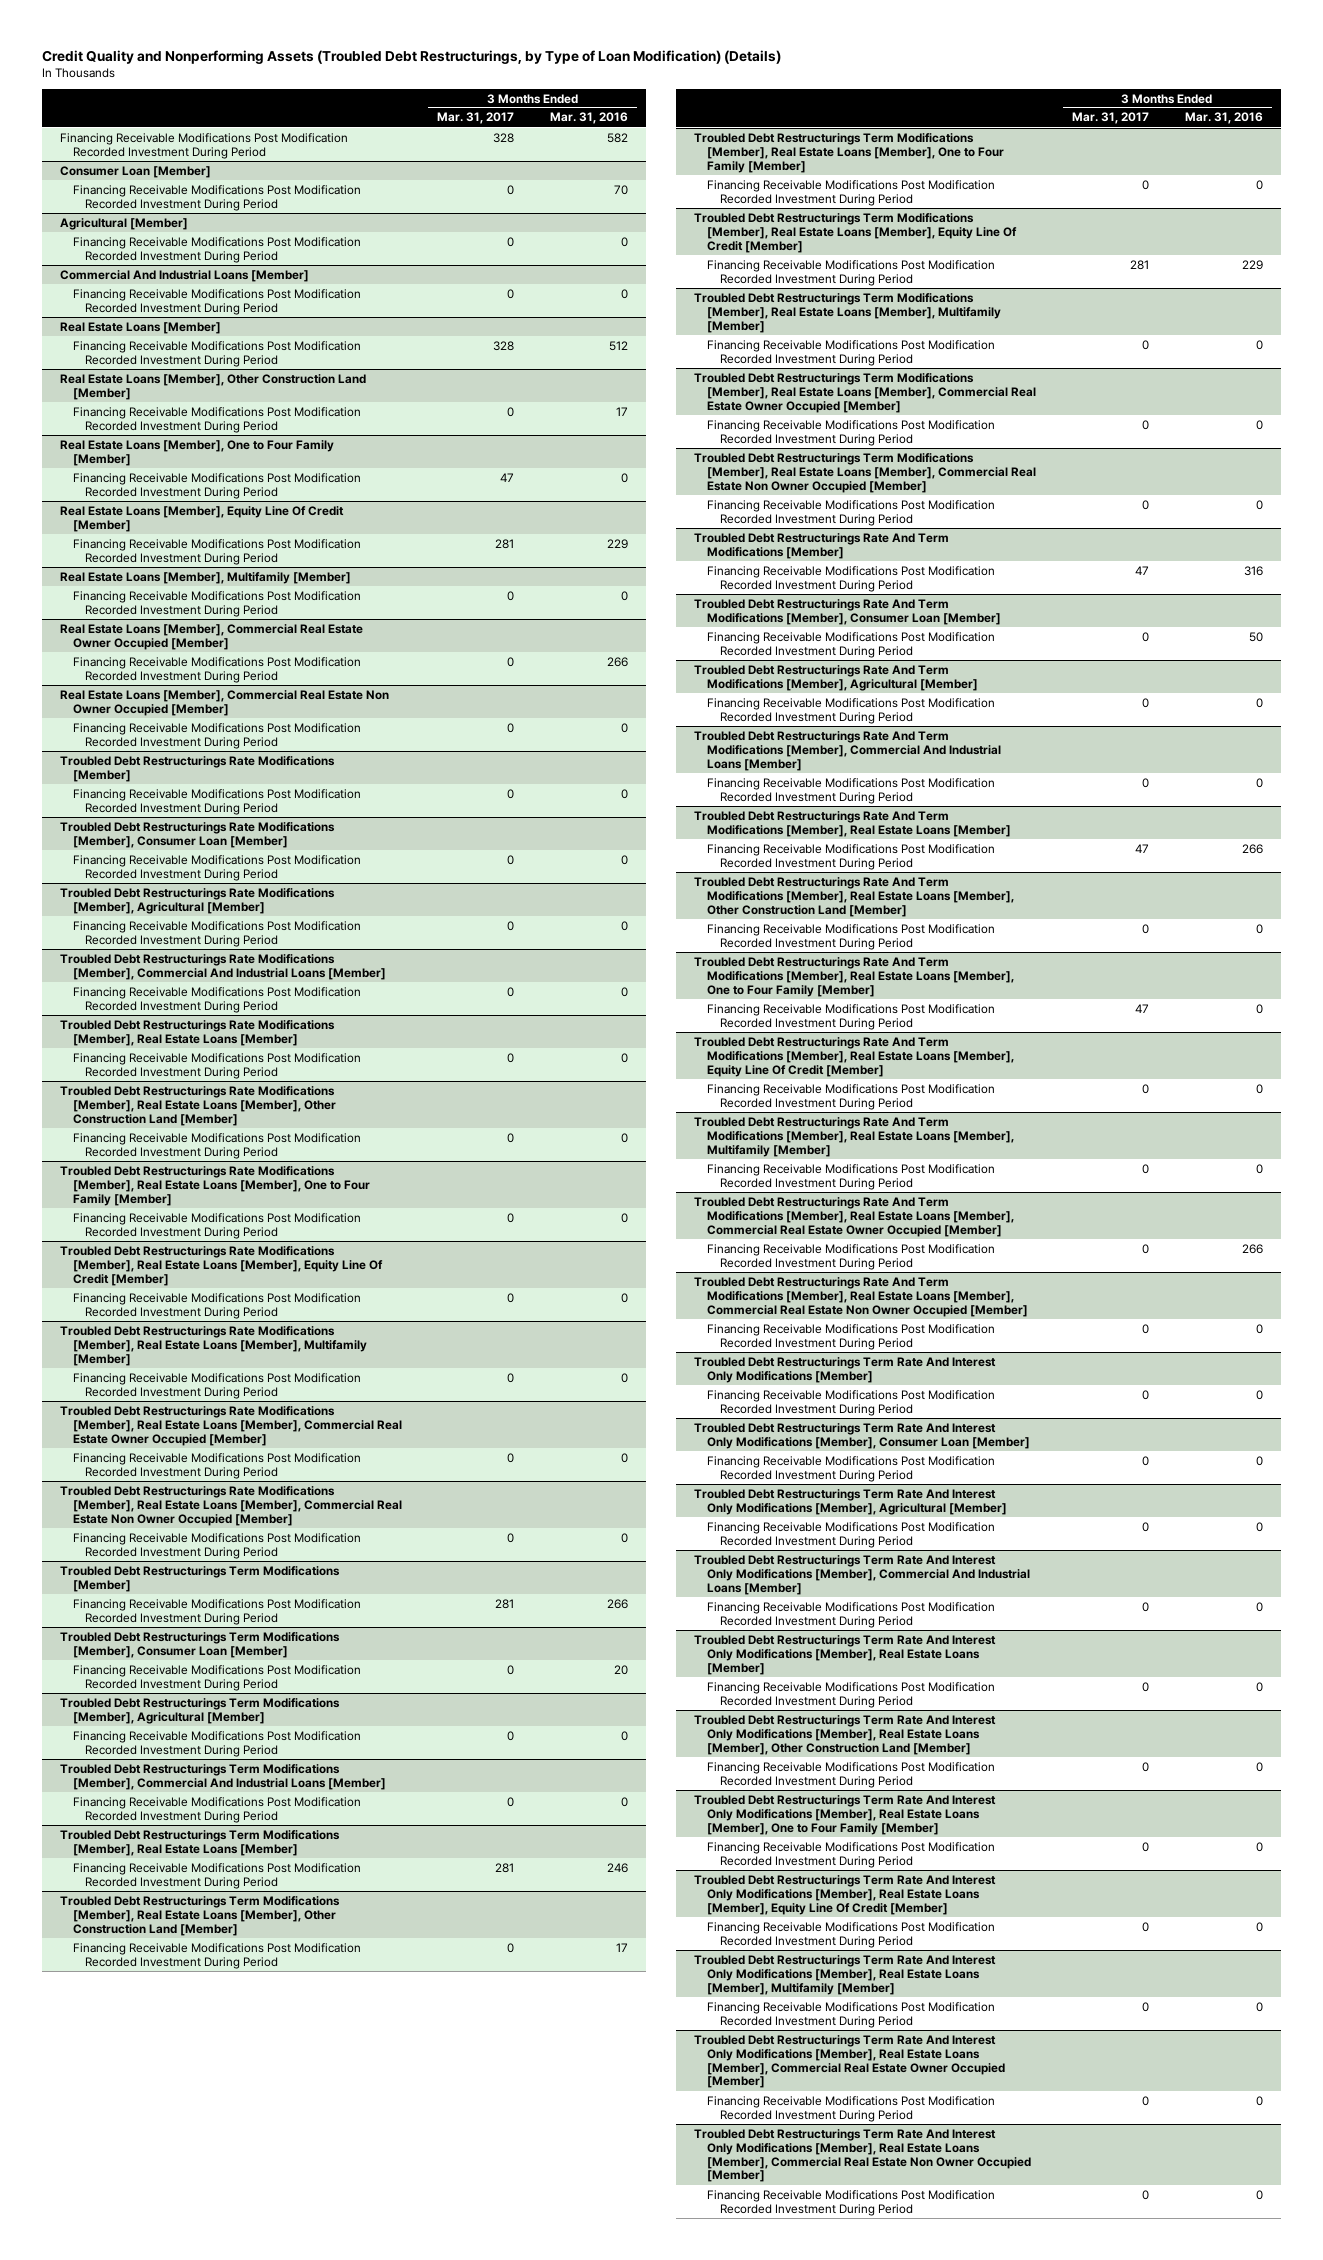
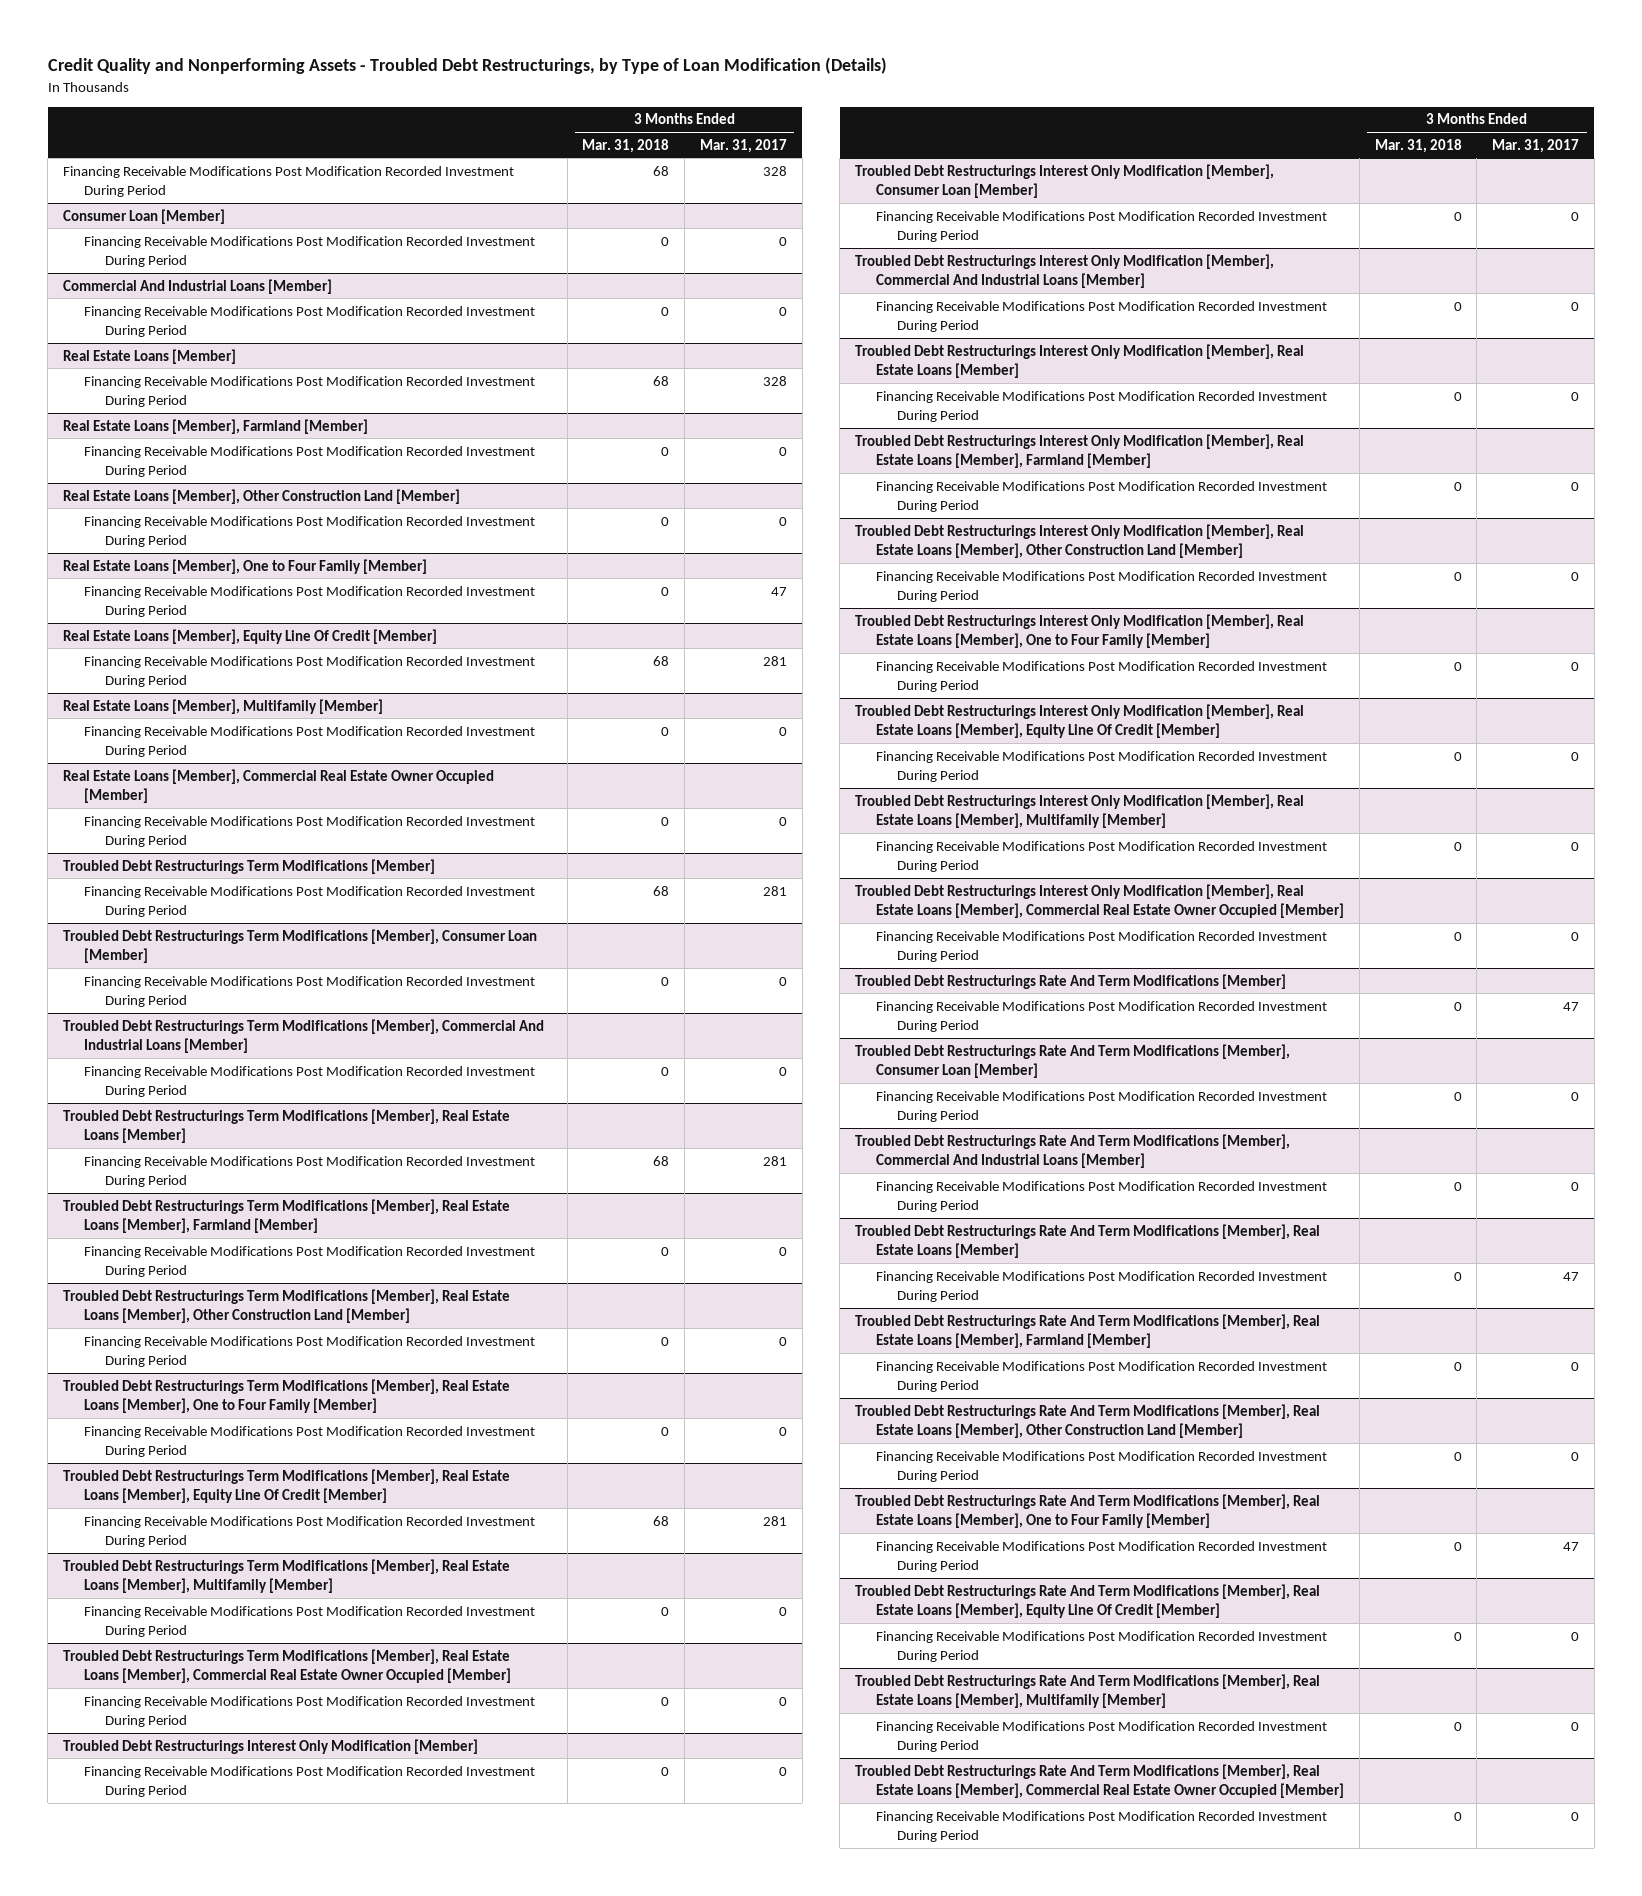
- Credit Quality and Nonperforming Assets (Troubled Debt Restructurings, by Type of Loan Modification) (Details)
+ Credit Quality and Nonperforming Assets - Troubled Debt Restructurings, by Type of Loan Modification (Details)
- | 3 Months Ended Mar. 31, 2017 | 3 Months Ended Mar. 31, 2016
+ | 3 Months Ended Mar. 31, 2018 | 3 Months Ended Mar. 31, 2017
- Agricultural [Member]
- Financing Receivable Modifications Post Modification Recorded Investment During Period | 0 | 0
+ Real Estate Loans [Member], Farmland [Member]
+ Financing Receivable Modifications Post Modification Recorded Investment During Period | 0 | 0
- Real Estate Loans [Member], Commercial Real Estate Non Owner Occupied [Member]
- Financing Receivable Modifications Post Modification Recorded Investment During Period | 0 | 0
- Troubled Debt Restructurings Rate Modifications [Member]
- Financing Receivable Modifications Post Modification Recorded Investment During Period | 0 | 0
- Troubled Debt Restructurings Rate Modifications [Member], Consumer Loan [Member]
- Financing Receivable Modifications Post Modification Recorded Investment During Period | 0 | 0
- Troubled Debt Restructurings Rate Modifications [Member], Agricultural [Member]
- Financing Receivable Modifications Post Modification Recorded Investment During Period | 0 | 0
- Troubled Debt Restructurings Rate Modifications [Member], Commercial And Industrial Loans [Member]
- Financing Receivable Modifications Post Modification Recorded Investment During Period | 0 | 0
- Troubled Debt Restructurings Rate Modifications [Member], Real Estate Loans [Member]
- Financing Receivable Modifications Post Modification Recorded Investment During Period | 0 | 0
- Troubled Debt Restructurings Rate Modifications [Member], Real Estate Loans [Member], Other Construction Land [Member]
- Financing Receivable Modifications Post Modification Recorded Investment During Period | 0 | 0
- Troubled Debt Restructurings Rate Modifications [Member], Real Estate Loans [Member], One to Four Family [Member]
- Financing Receivable Modifications Post Modification Recorded Investment During Period | 0 | 0
- Troubled Debt Restructurings Rate Modifications [Member], Real Estate Loans [Member], Equity Line Of Credit [Member]
- Financing Receivable Modifications Post Modification Recorded Investment During Period | 0 | 0
- Troubled Debt Restructurings Rate Modifications [Member], Real Estate Loans [Member], Multifamily [Member]
- Financing Receivable Modifications Post Modification Recorded Investment During Period | 0 | 0
- Troubled Debt Restructurings Rate Modifications [Member], Real Estate Loans [Member], Commercial Real Estate Owner Occupied [Member]
- Financing Receivable Modifications Post Modification Recorded Investment During Period | 0 | 0
- Troubled Debt Restructurings Rate Modifications [Member], Real Estate Loans [Member], Commercial Real Estate Non Owner Occupied [Member]
- Financing Receivable Modifications Post Modification Recorded Investment During Period | 0 | 0
- Troubled Debt Restructurings Term Modifications [Member], Agricultural [Member]
- Financing Receivable Modifications Post Modification Recorded Investment During Period | 0 | 0
+ Troubled Debt Restructurings Term Modifications [Member], Real Estate Loans [Member], Farmland [Member]
+ Financing Receivable Modifications Post Modification Recorded Investment During Period | 0 | 0
- Troubled Debt Restructurings Term Modifications [Member], Real Estate Loans [Member], Commercial Real Estate Non Owner Occupied [Member]
+ Troubled Debt Restructurings Interest Only Modification [Member]
+ Troubled Debt Restructurings Interest Only Modification [Member], Consumer Loan [Member]
+ Financing Receivable Modifications Post Modification Recorded Investment During Period | 0 | 0
+ Troubled Debt Restructurings Interest Only Modification [Member], Commercial And Industrial Loans [Member]
+ Financing Receivable Modifications Post Modification Recorded Investment During Period | 0 | 0
+ Troubled Debt Restructurings Interest Only Modification [Member], Real Estate Loans [Member]
+ Financing Receivable Modifications Post Modification Recorded Investment During Period | 0 | 0
+ Troubled Debt Restructurings Interest Only Modification [Member], Real Estate Loans [Member], Farmland [Member]
+ Financing Receivable Modifications Post Modification Recorded Investment During Period | 0 | 0
+ Troubled Debt Restructurings Interest Only Modification [Member], Real Estate Loans [Member], Other Construction Land [Member]
+ Financing Receivable Modifications Post Modification Recorded Investment During Period | 0 | 0
+ Troubled Debt Restructurings Interest Only Modification [Member], Real Estate Loans [Member], One to Four Family [Member]
+ Financing Receivable Modifications Post Modification Recorded Investment During Period | 0 | 0
+ Troubled Debt Restructurings Interest Only Modification [Member], Real Estate Loans [Member], Equity Line Of Credit [Member]
+ Financing Receivable Modifications Post Modification Recorded Investment During Period | 0 | 0
+ Troubled Debt Restructurings Interest Only Modification [Member], Real Estate Loans [Member], Multifamily [Member]
+ Financing Receivable Modifications Post Modification Recorded Investment During Period | 0 | 0
+ Troubled Debt Restructurings Interest Only Modification [Member], Real Estate Loans [Member], Commercial Real Estate Owner Occupied [Member]
+ Financing Receivable Modifications Post Modification Recorded Investment During Period | 0 | 0
- Troubled Debt Restructurings Rate And Term Modifications [Member], Agricultural [Member]
- Financing Receivable Modifications Post Modification Recorded Investment During Period | 0 | 0
+ Troubled Debt Restructurings Rate And Term Modifications [Member], Real Estate Loans [Member], Farmland [Member]
+ Financing Receivable Modifications Post Modification Recorded Investment During Period | 0 | 0
- Troubled Debt Restructurings Rate And Term Modifications [Member], Real Estate Loans [Member], Commercial Real Estate Non Owner Occupied [Member]
- Financing Receivable Modifications Post Modification Recorded Investment During Period | 0 | 0
- Troubled Debt Restructurings Term Rate And Interest Only Modifications [Member]
- Financing Receivable Modifications Post Modification Recorded Investment During Period | 0 | 0
- Troubled Debt Restructurings Term Rate And Interest Only Modifications [Member], Consumer Loan [Member]
- Financing Receivable Modifications Post Modification Recorded Investment During Period | 0 | 0
- Troubled Debt Restructurings Term Rate And Interest Only Modifications [Member], Agricultural [Member]
- Financing Receivable Modifications Post Modification Recorded Investment During Period | 0 | 0
- Troubled Debt Restructurings Term Rate And Interest Only Modifications [Member], Commercial And Industrial Loans [Member]
- Financing Receivable Modifications Post Modification Recorded Investment During Period | 0 | 0
- Troubled Debt Restructurings Term Rate And Interest Only Modifications [Member], Real Estate Loans [Member]
- Financing Receivable Modifications Post Modification Recorded Investment During Period | 0 | 0
- Troubled Debt Restructurings Term Rate And Interest Only Modifications [Member], Real Estate Loans [Member], Other Construction Land [Member]
- Financing Receivable Modifications Post Modification Recorded Investment During Period | 0 | 0
- Troubled Debt Restructurings Term Rate And Interest Only Modifications [Member], Real Estate Loans [Member], One to Four Family [Member]
- Financing Receivable Modifications Post Modification Recorded Investment During Period | 0 | 0
- Troubled Debt Restructurings Term Rate And Interest Only Modifications [Member], Real Estate Loans [Member], Equity Line Of Credit [Member]
- Financing Receivable Modifications Post Modification Recorded Investment During Period | 0 | 0
- Troubled Debt Restructurings Term Rate And Interest Only Modifications [Member], Real Estate Loans [Member], Multifamily [Member]
- Financing Receivable Modifications Post Modification Recorded Investment During Period | 0 | 0
- Troubled Debt Restructurings Term Rate And Interest Only Modifications [Member], Real Estate Loans [Member], Commercial Real Estate Owner Occupied [Member]
- Financing Receivable Modifications Post Modification Recorded Investment During Period | 0 | 0
- Troubled Debt Restructurings Term Rate And Interest Only Modifications [Member], Real Estate Loans [Member], Commercial Real Estate Non Owner Occupied [Member]
- Financing Receivable Modifications Post Modification Recorded Investment During Period | 0 | 0

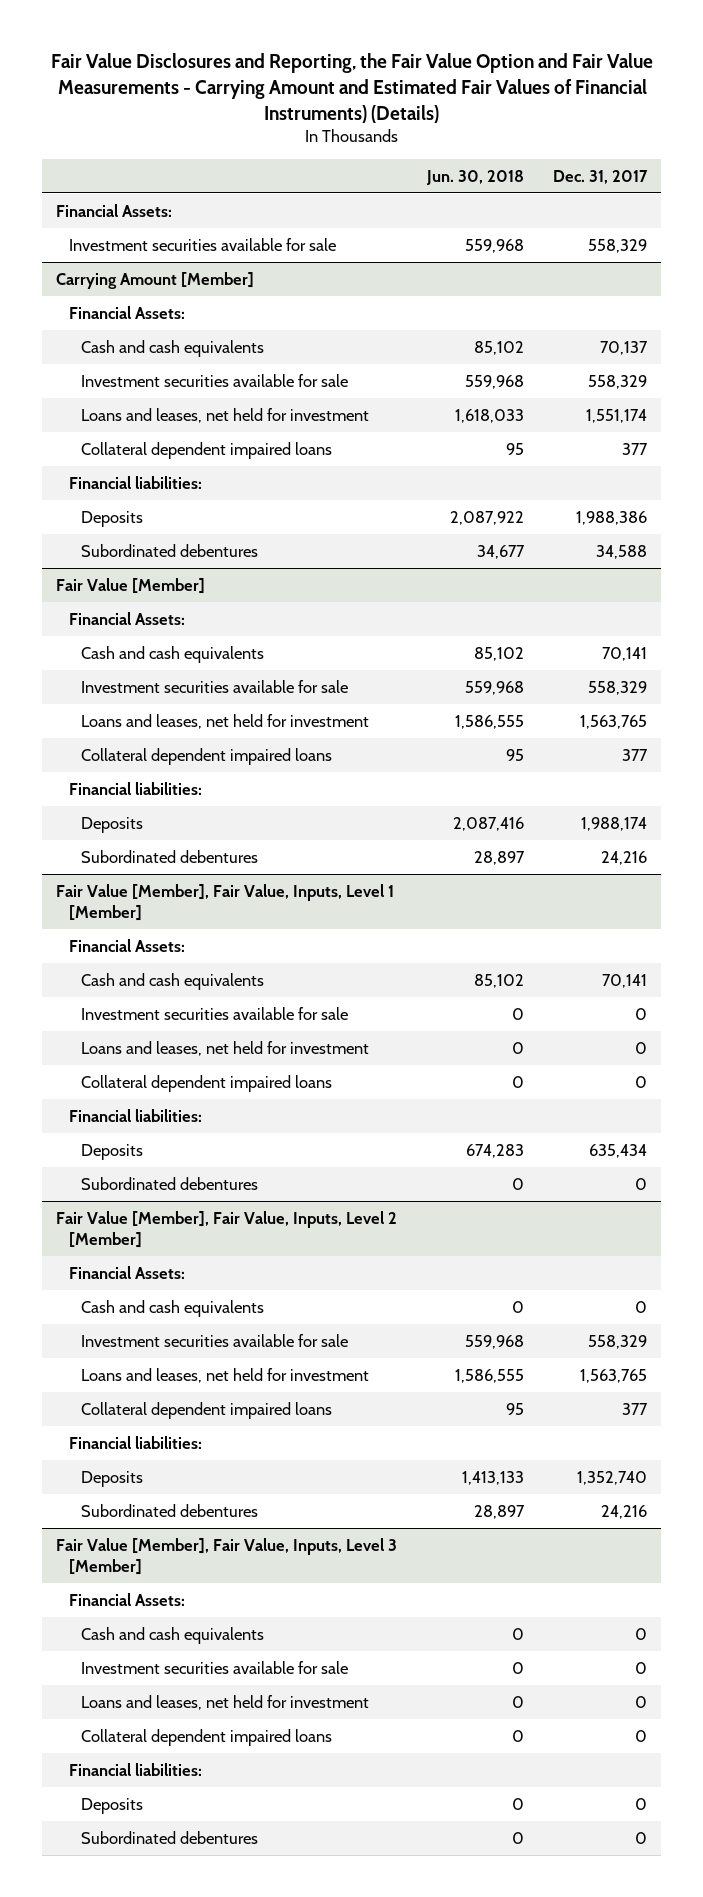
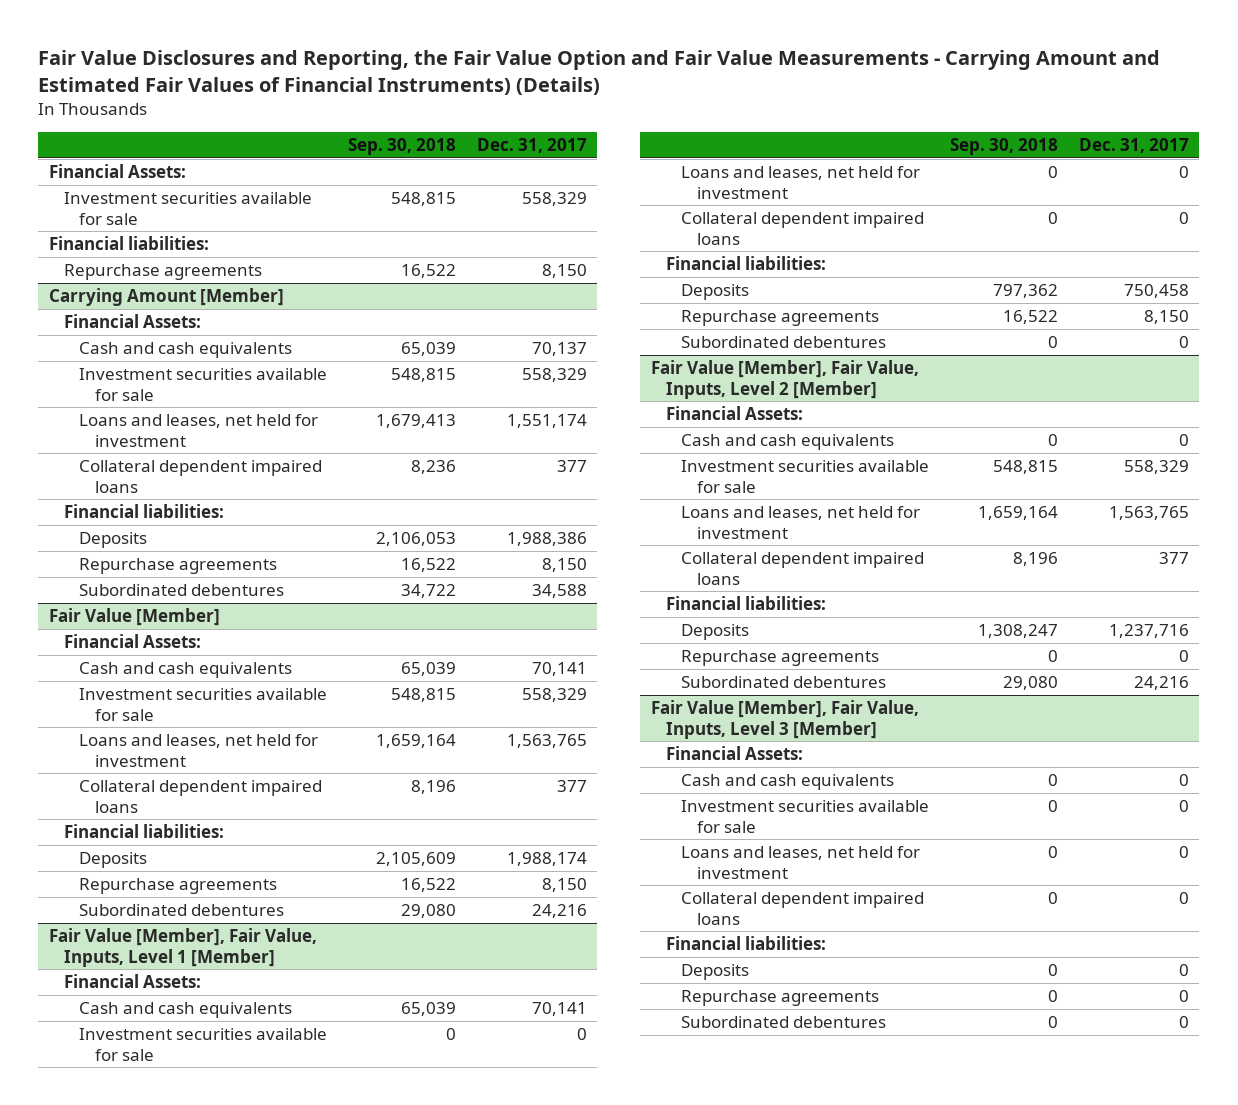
- | Jun. 30, 2018 | Dec. 31, 2017
+ | Sep. 30, 2018 | Dec. 31, 2017
+ Financial liabilities:
+ Repurchase agreements | 16,522 | 8,150
@ Carrying Amount [Member]
+ Repurchase agreements | 16,522 | 8,150
@ Fair Value [Member]
+ Repurchase agreements | 16,522 | 8,150
@ Fair Value [Member], Fair Value, Inputs, Level 1 [Member]
- Deposits | 674,283 | 635,434
+ Deposits | 797,362 | 750,458
+ Repurchase agreements | 16,522 | 8,150
@ Fair Value [Member], Fair Value, Inputs, Level 2 [Member]
- Deposits | 1,413,133 | 1,352,740
+ Deposits | 1,308,247 | 1,237,716
+ Repurchase agreements | 0 | 0
@ Fair Value [Member], Fair Value, Inputs, Level 3 [Member]
+ Repurchase agreements | 0 | 0

